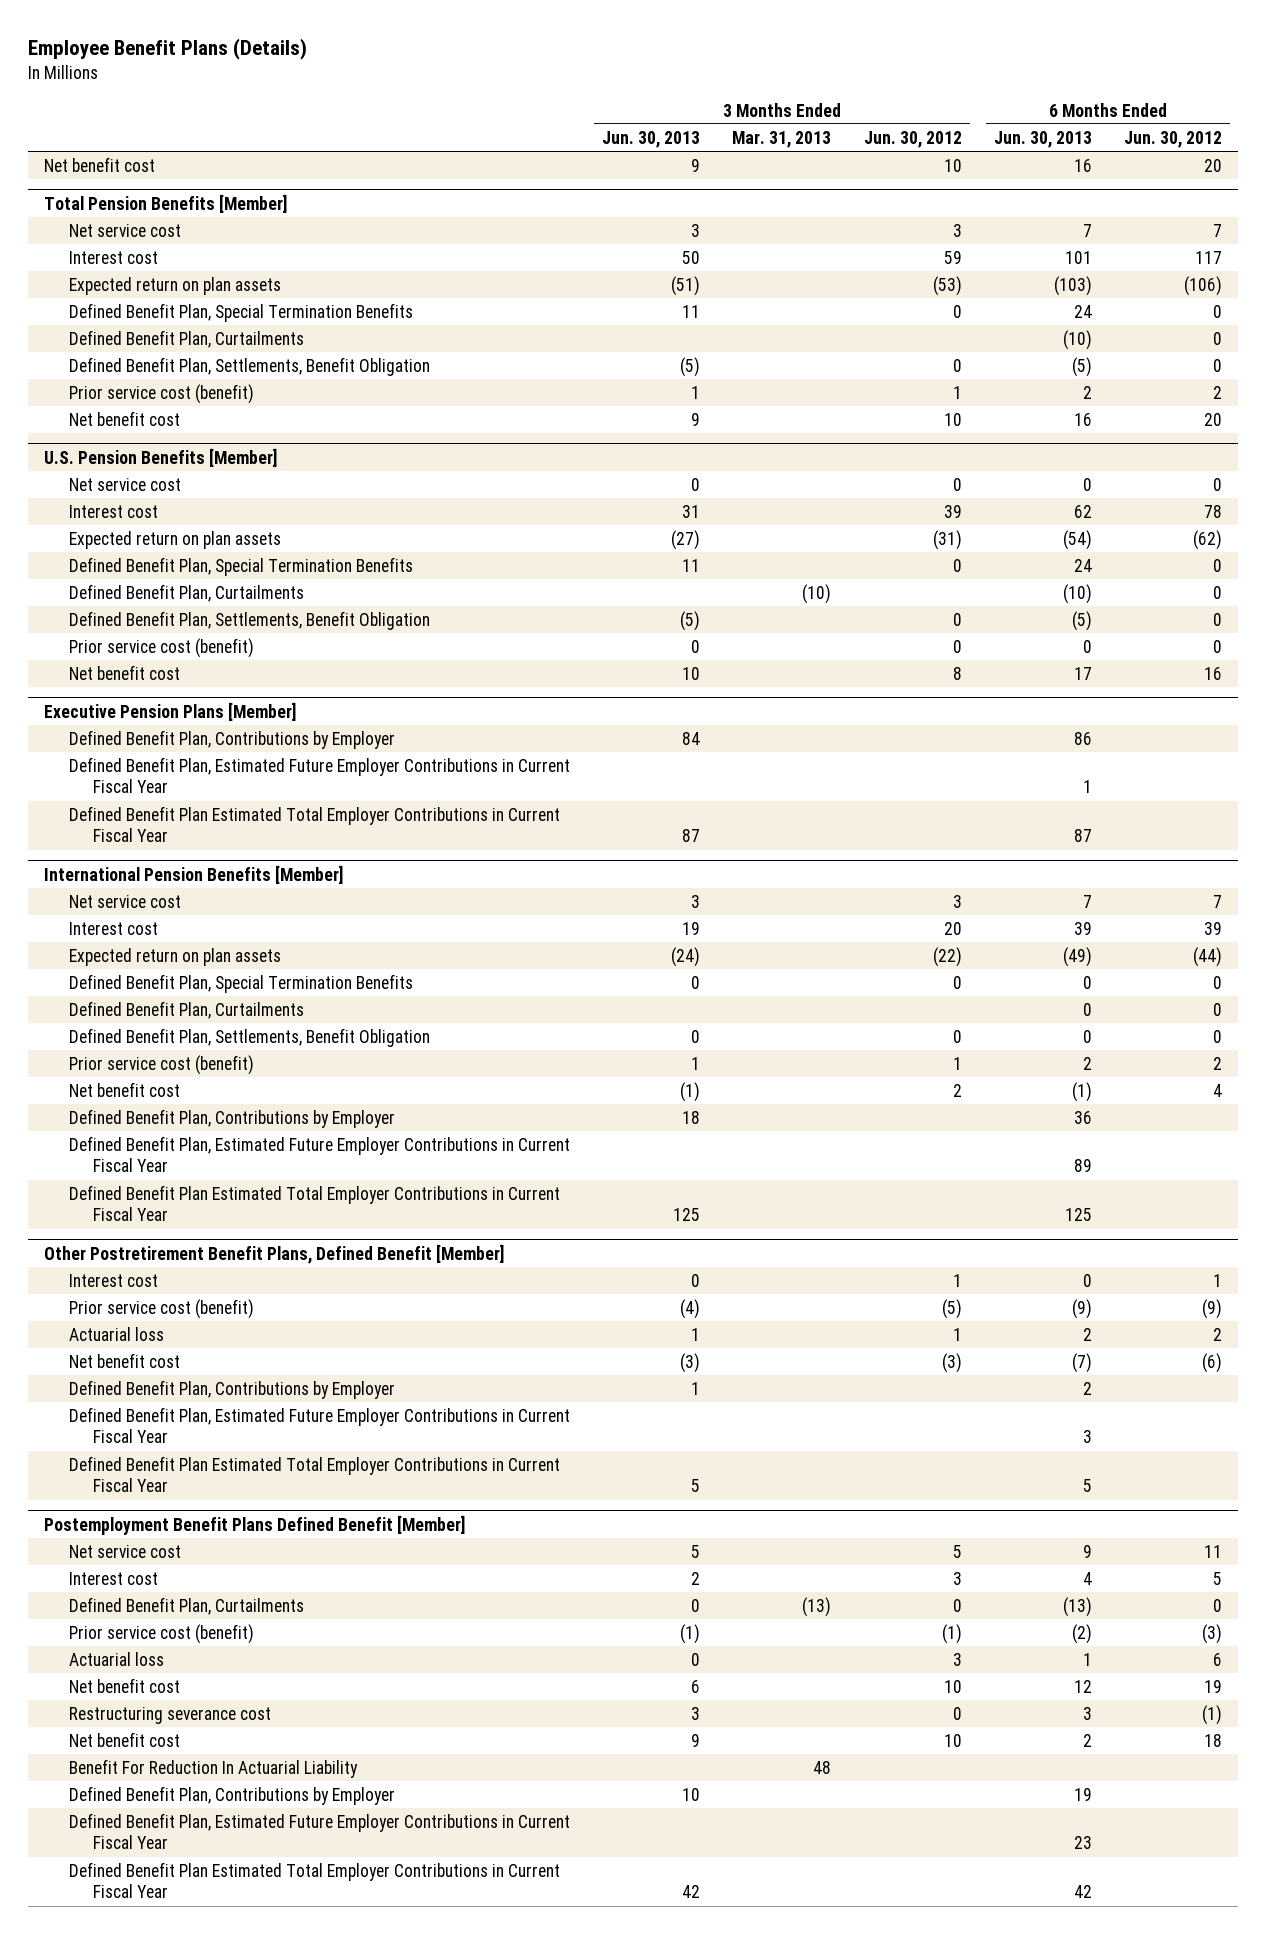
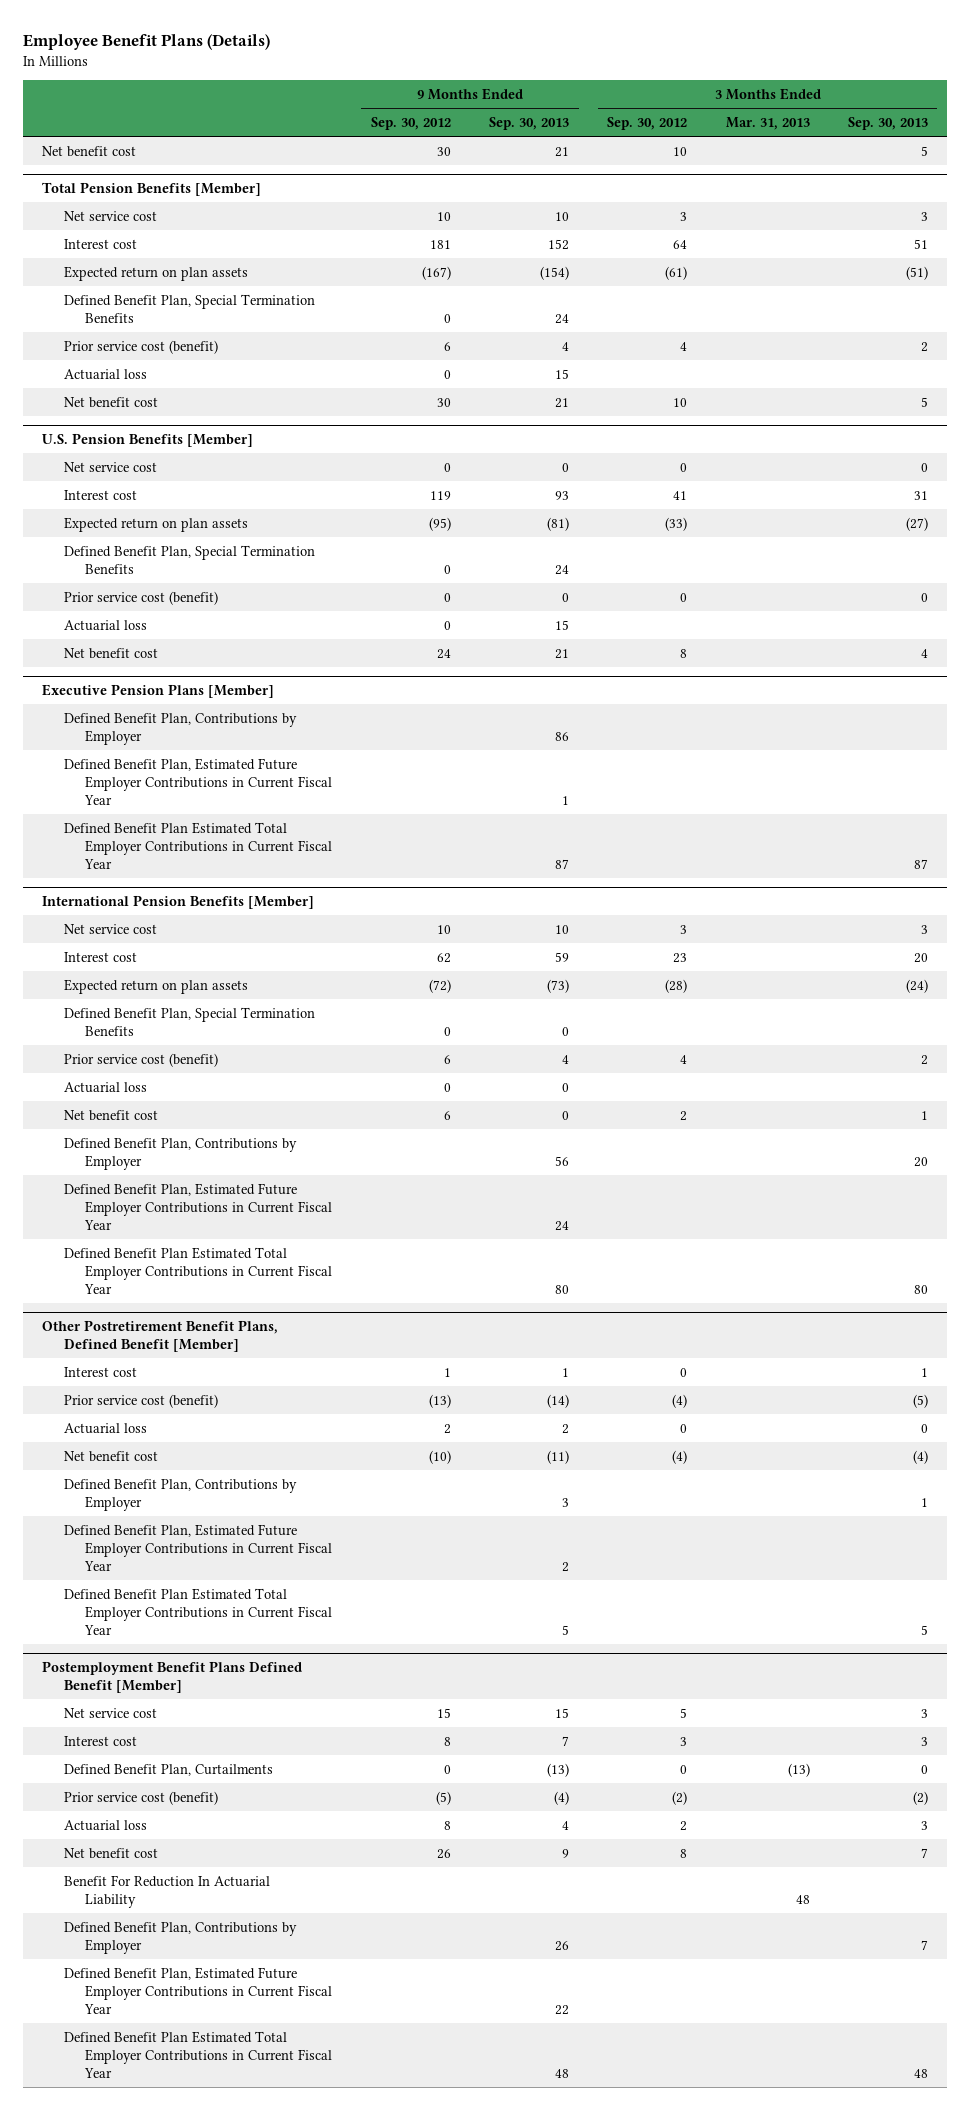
- | 3 Months Ended Jun. 30, 2013 | 3 Months Ended Mar. 31, 2013 | 3 Months Ended Jun. 30, 2012 | 6 Months Ended Jun. 30, 2013 | 6 Months Ended Jun. 30, 2012
+ | 9 Months Ended Sep. 30, 2012 | 9 Months Ended Sep. 30, 2013 | 3 Months Ended Sep. 30, 2012 | 3 Months Ended Mar. 31, 2013 | 3 Months Ended Sep. 30, 2013
@ Total Pension Benefits [Member]
- Defined Benefit Plan, Curtailments | | | | (10) | 0
- Defined Benefit Plan, Settlements, Benefit Obligation | (5) | | 0 | (5) | 0
+ Actuarial loss | 0 | 15 | | |
@ U.S. Pension Benefits [Member]
- Defined Benefit Plan, Curtailments | | (10) | | (10) | 0
- Defined Benefit Plan, Settlements, Benefit Obligation | (5) | | 0 | (5) | 0
+ Actuarial loss | 0 | 15 | | |
@ International Pension Benefits [Member]
- Defined Benefit Plan, Curtailments | | | | 0 | 0
- Defined Benefit Plan, Settlements, Benefit Obligation | 0 | | 0 | 0 | 0
+ Actuarial loss | 0 | 0 | | |
@ Postemployment Benefit Plans Defined Benefit [Member]
- Restructuring severance cost | 3 | | 0 | 3 | (1)
- Net benefit cost | 9 | | 10 | 2 | 18

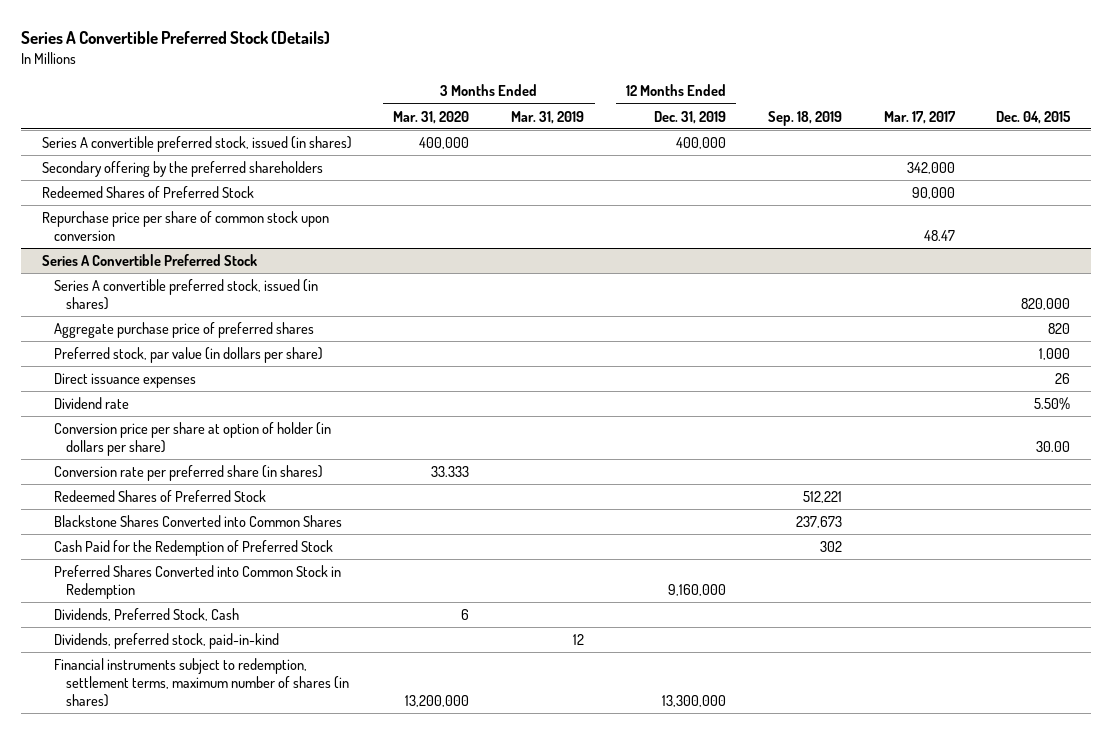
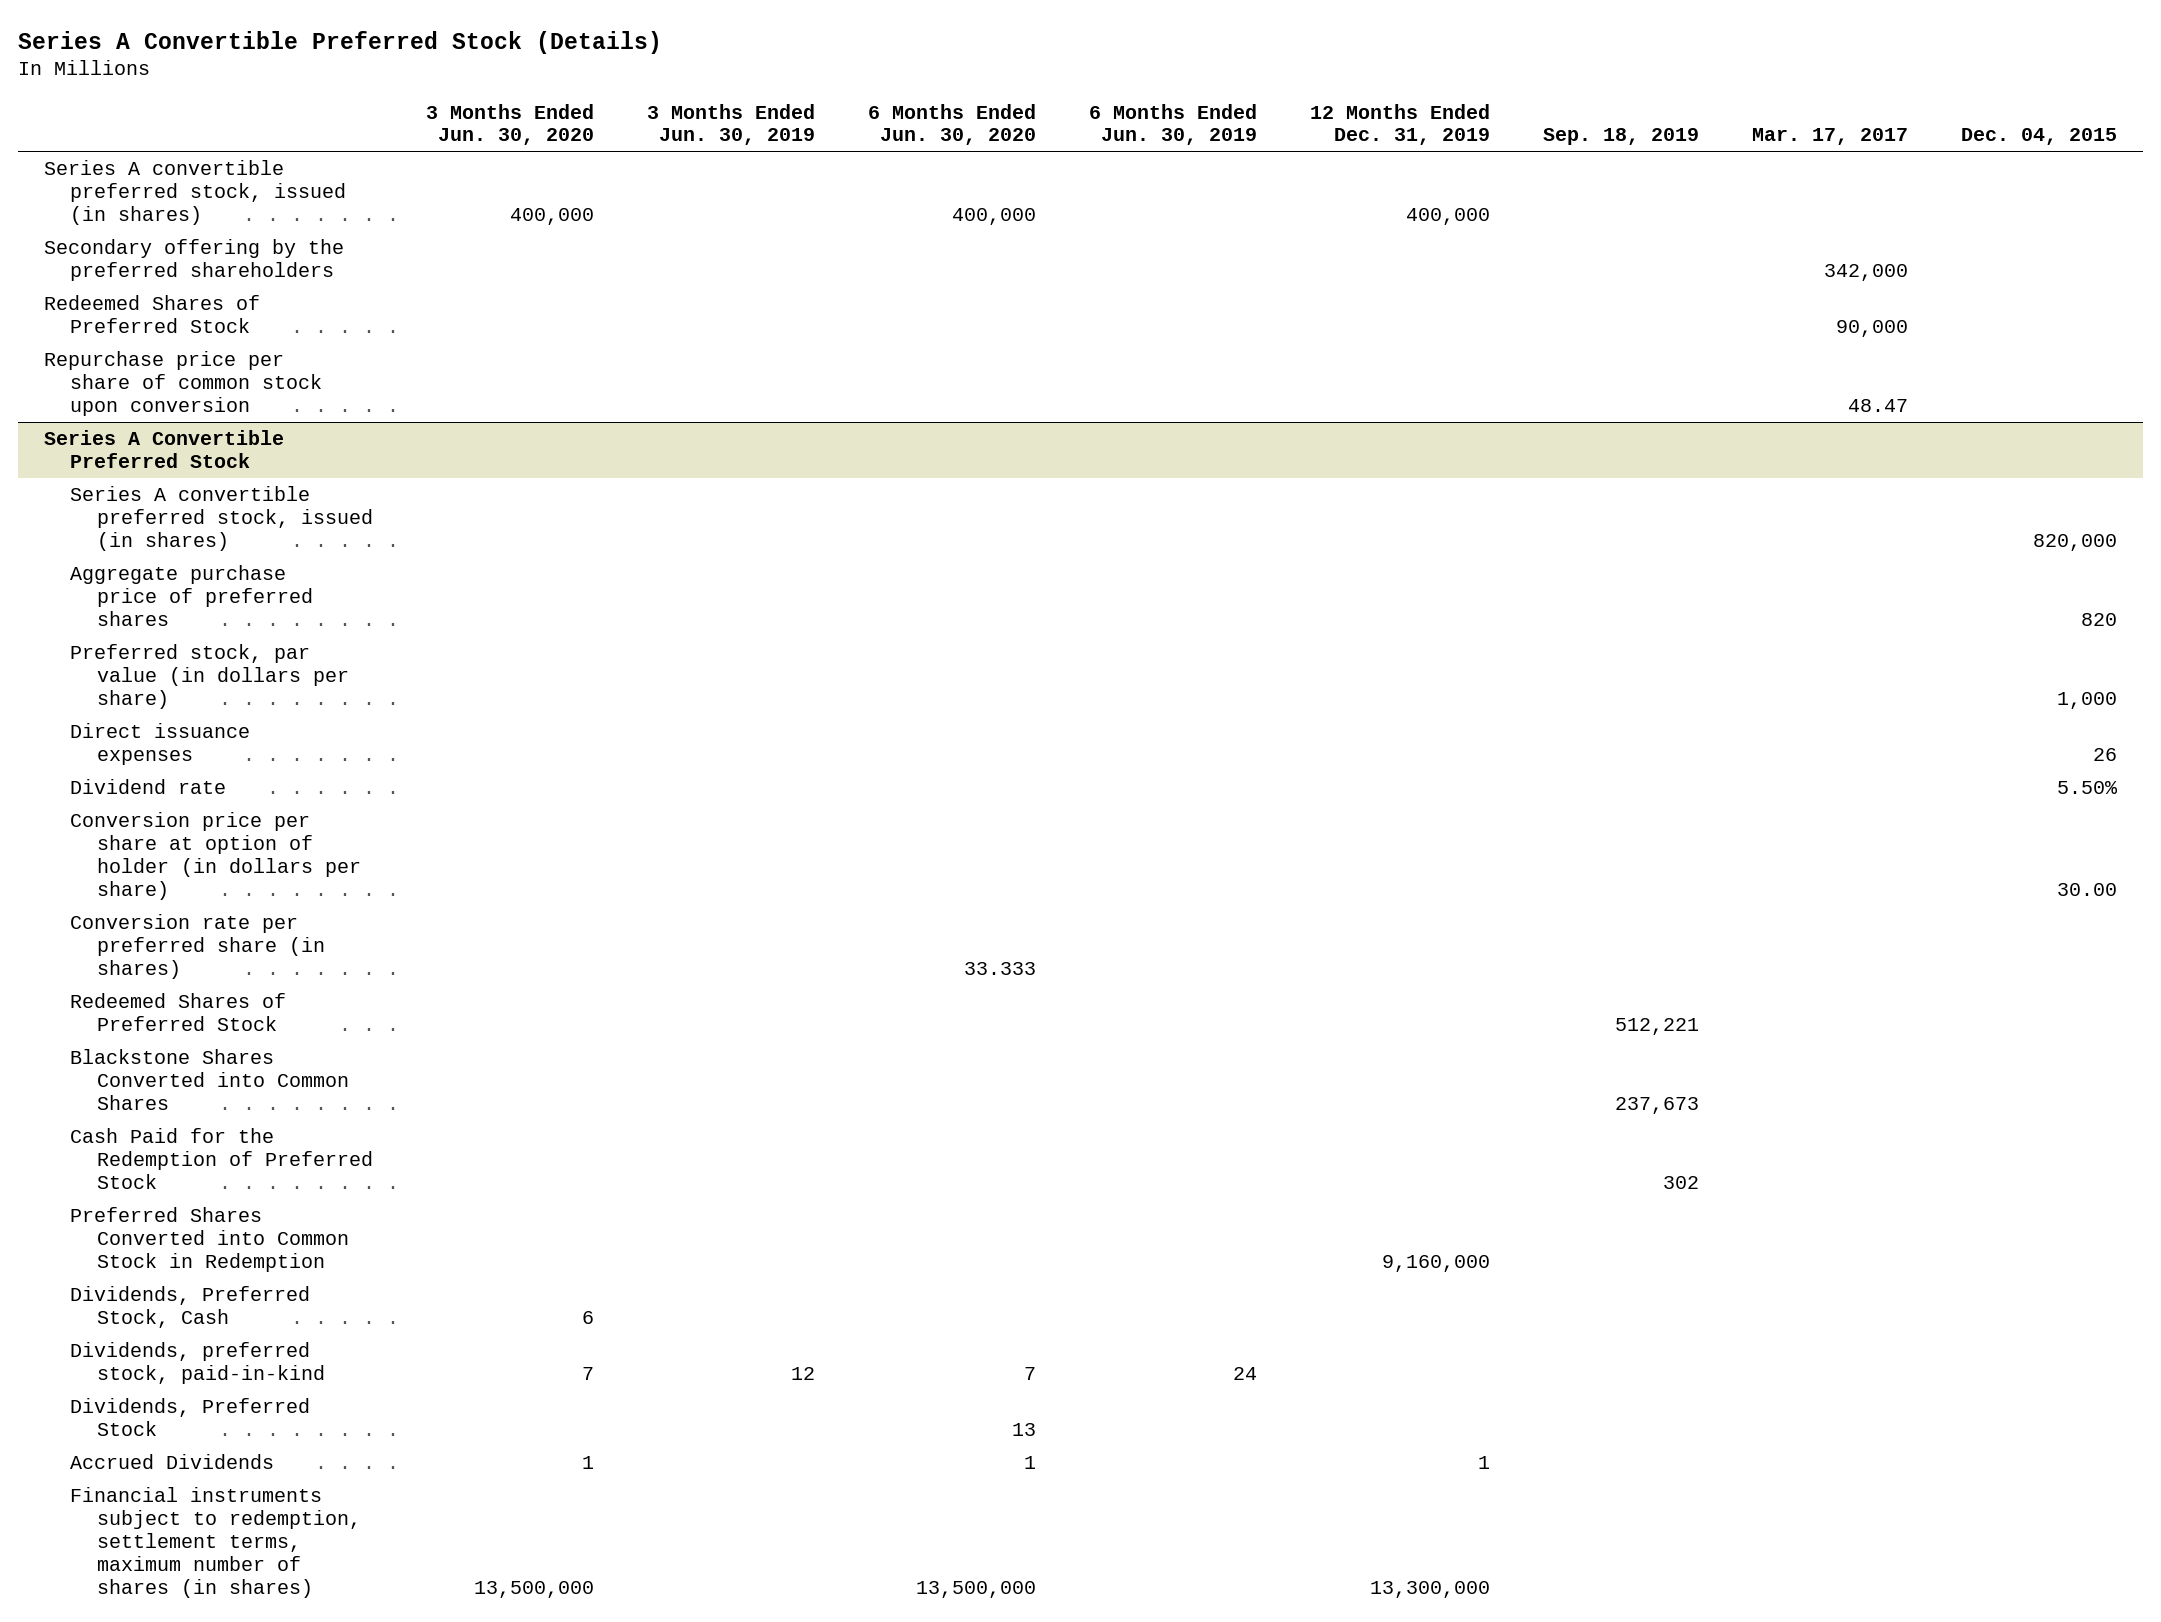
- | 3 Months Ended Mar. 31, 2020 | 3 Months Ended Mar. 31, 2019 | 12 Months Ended Dec. 31, 2019 | Sep. 18, 2019 | Mar. 17, 2017 | Dec. 04, 2015
+ | 3 Months Ended Jun. 30, 2020 | 3 Months Ended Jun. 30, 2019 | 6 Months Ended Jun. 30, 2020 | 6 Months Ended Jun. 30, 2019 | 12 Months Ended Dec. 31, 2019 | Sep. 18, 2019 | Mar. 17, 2017 | Dec. 04, 2015
@ Series A Convertible Preferred Stock
+ Dividends, Preferred Stock | | | 13 | | | | |
+ Accrued Dividends | 1 | | 1 | | 1 | | |

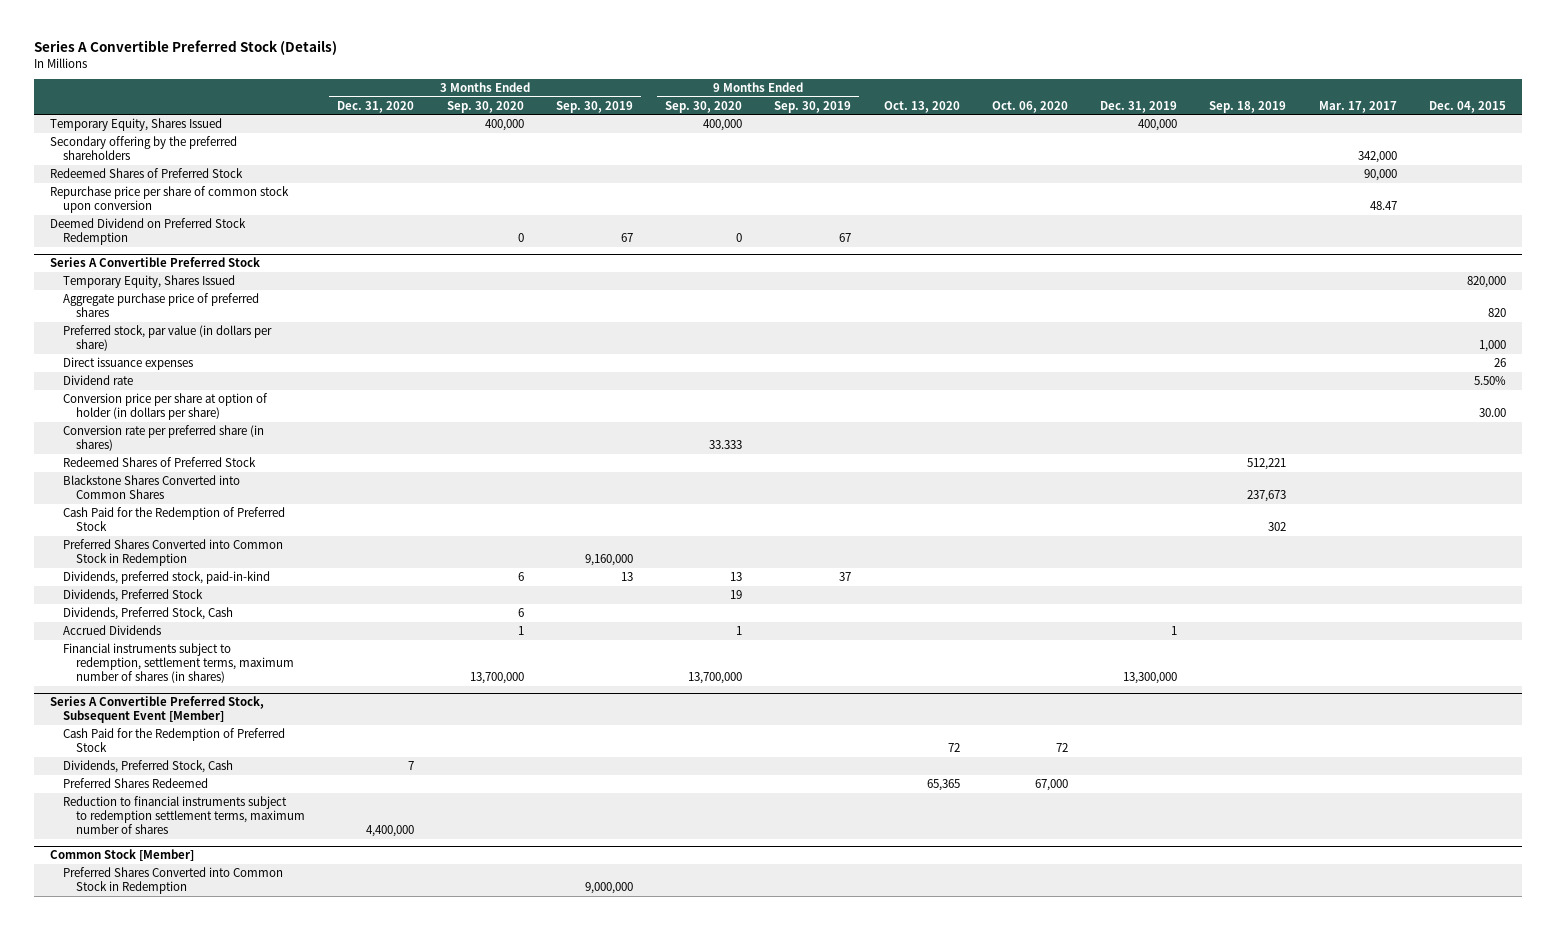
- | 3 Months Ended Jun. 30, 2020 | 3 Months Ended Jun. 30, 2019 | 6 Months Ended Jun. 30, 2020 | 6 Months Ended Jun. 30, 2019 | 12 Months Ended Dec. 31, 2019 | Sep. 18, 2019 | Mar. 17, 2017 | Dec. 04, 2015
+ | 3 Months Ended Dec. 31, 2020 | 3 Months Ended Sep. 30, 2020 | 3 Months Ended Sep. 30, 2019 | 9 Months Ended Sep. 30, 2020 | 9 Months Ended Sep. 30, 2019 | Oct. 13, 2020 | Oct. 06, 2020 | Dec. 31, 2019 | Sep. 18, 2019 | Mar. 17, 2017 | Dec. 04, 2015
- Series A convertible preferred stock, issued (in shares) | 400,000 | | 400,000 | | 400,000 | | |
+ Temporary Equity, Shares Issued | | 400,000 | | 400,000 | | | | 400,000 | | |
+ Deemed Dividend on Preferred Stock Redemption | | 0 | 67 | 0 | 67 | | | | | |
@ Series A Convertible Preferred Stock
- Series A convertible preferred stock, issued (in shares) | | | | | | | | 820,000
+ Temporary Equity, Shares Issued | | | | | | | | | | | 820,000
moved down: Dividends, Preferred Stock, Cash | | 6 | | | | | | | | |
+ Series A Convertible Preferred Stock, Subsequent Event [Member]
+ Cash Paid for the Redemption of Preferred Stock | | | | | | 72 | 72 | | | |
+ Dividends, Preferred Stock, Cash | 7 | | | | | | | | | |
+ Preferred Shares Redeemed | | | | | | 65,365 | 67,000 | | | |
+ Reduction to financial instruments subject to redemption settlement terms, maximum number of shares | 4,400,000 | | | | | | | | | |
+ Common Stock [Member]
+ Preferred Shares Converted into Common Stock in Redemption | | | 9,000,000 | | | | | | | |

